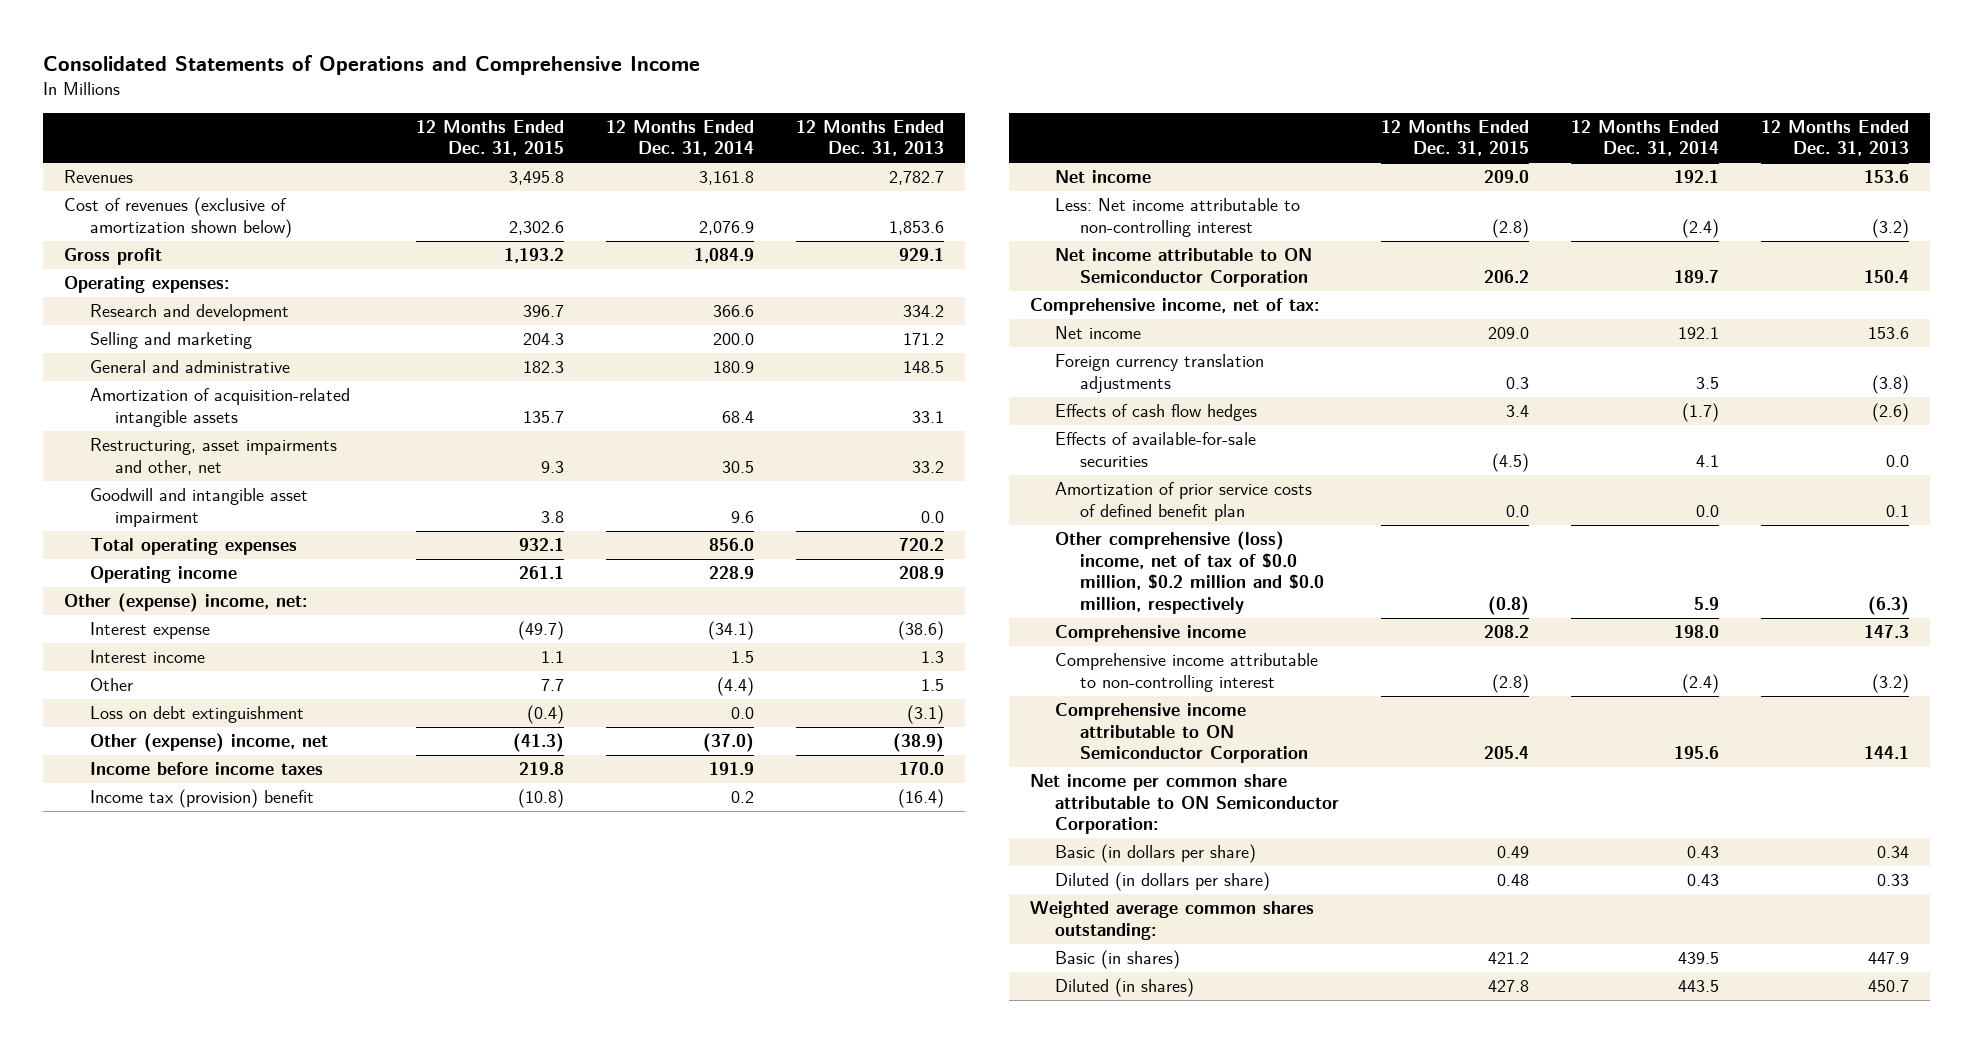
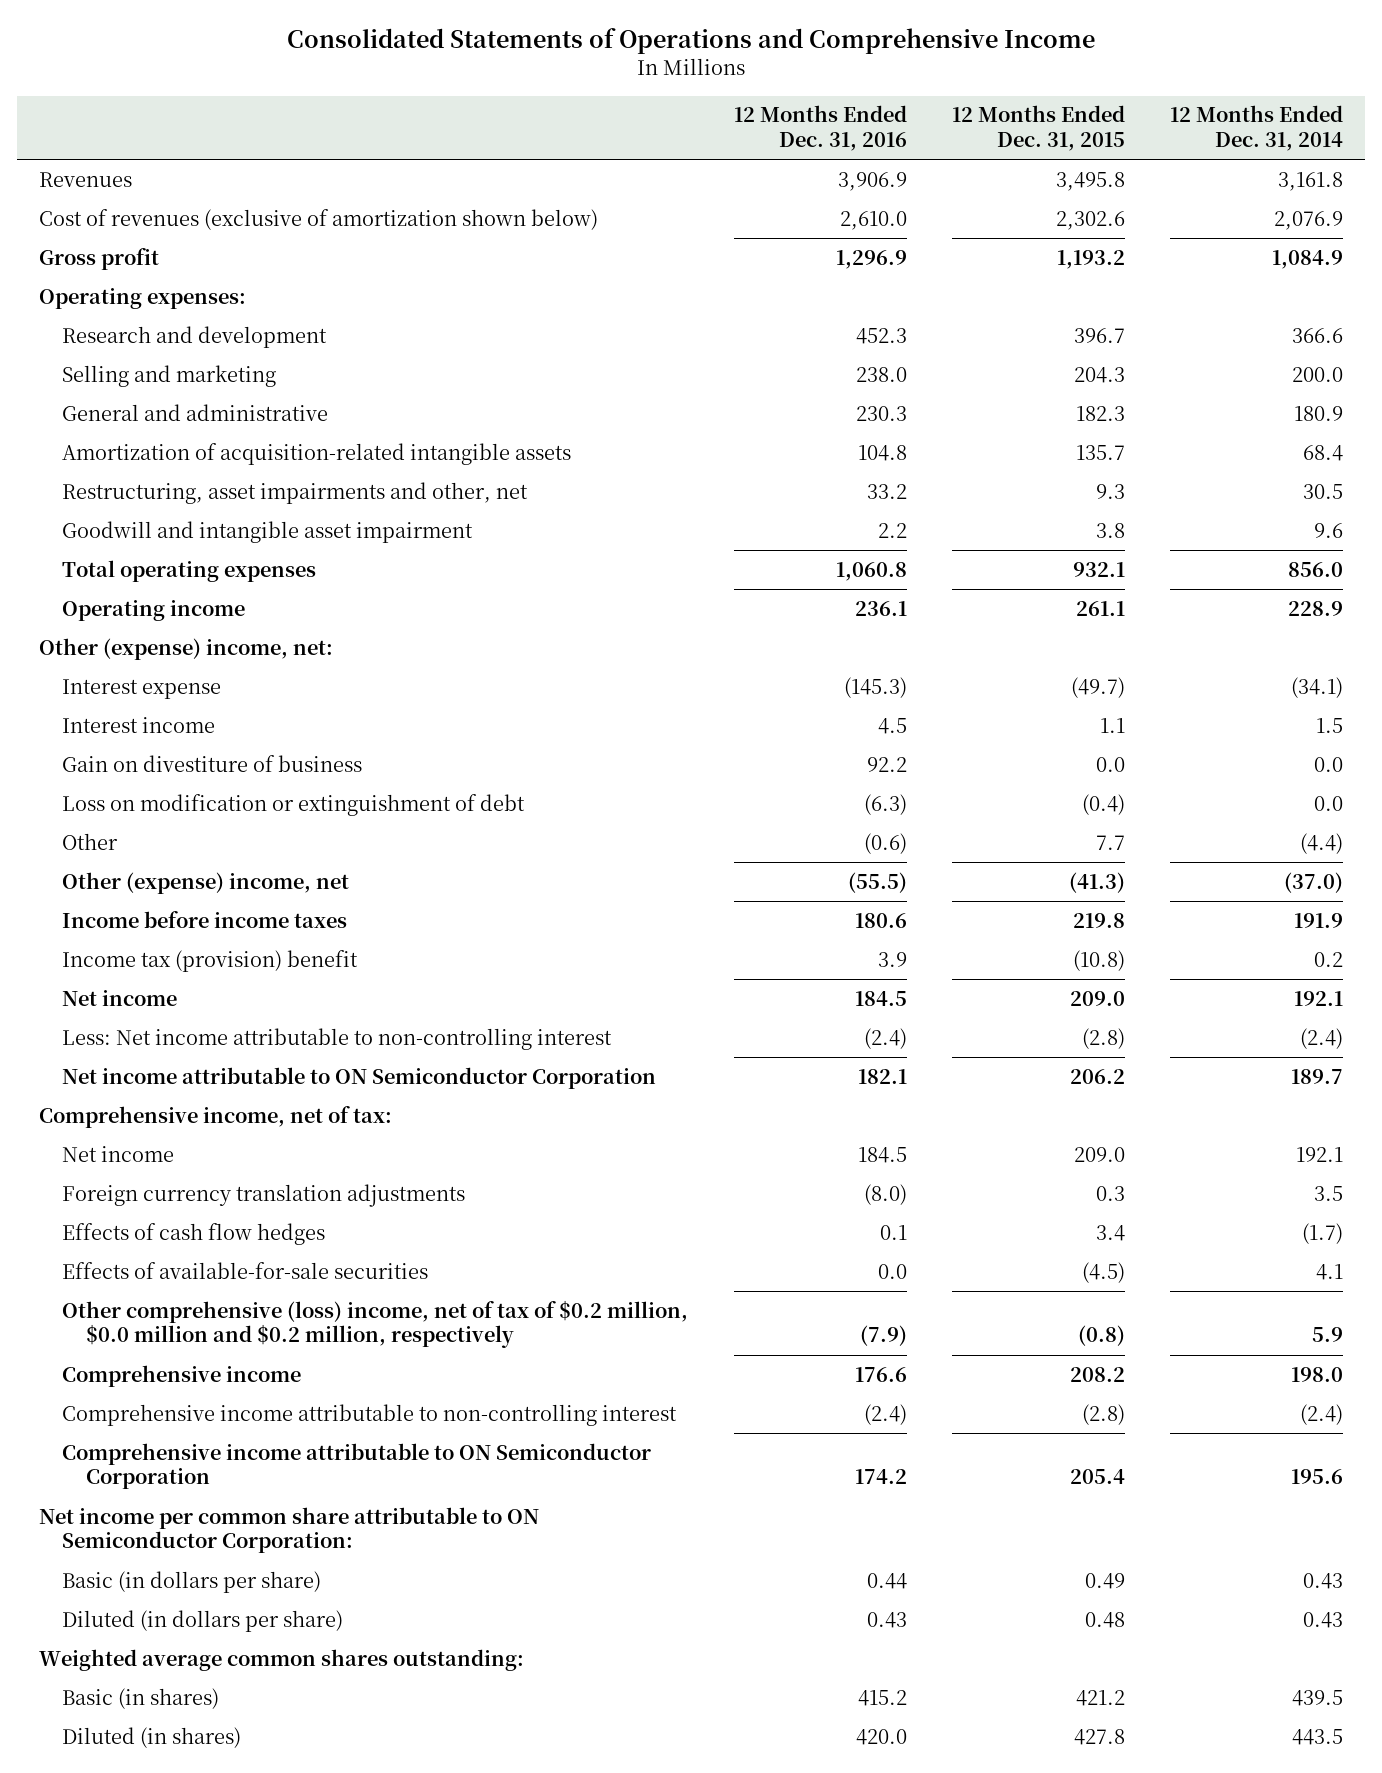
- | 12 Months Ended Dec. 31, 2015 | 12 Months Ended Dec. 31, 2014 | 12 Months Ended Dec. 31, 2013
+ | 12 Months Ended Dec. 31, 2016 | 12 Months Ended Dec. 31, 2015 | 12 Months Ended Dec. 31, 2014
+ Gain on divestiture of business | 92.2 | 0.0 | 0.0
+ Loss on modification or extinguishment of debt | (6.3) | (0.4) | 0.0
- Loss on debt extinguishment | (0.4) | 0.0 | (3.1)
- Amortization of prior service costs of defined benefit plan | 0.0 | 0.0 | 0.1
- Other comprehensive (loss) income, net of tax of $0.0 million, $0.2 million and $0.0 million, respectively | (0.8) | 5.9 | (6.3)
+ Other comprehensive (loss) income, net of tax of $0.2 million, $0.0 million and $0.2 million, respectively | (7.9) | (0.8) | 5.9

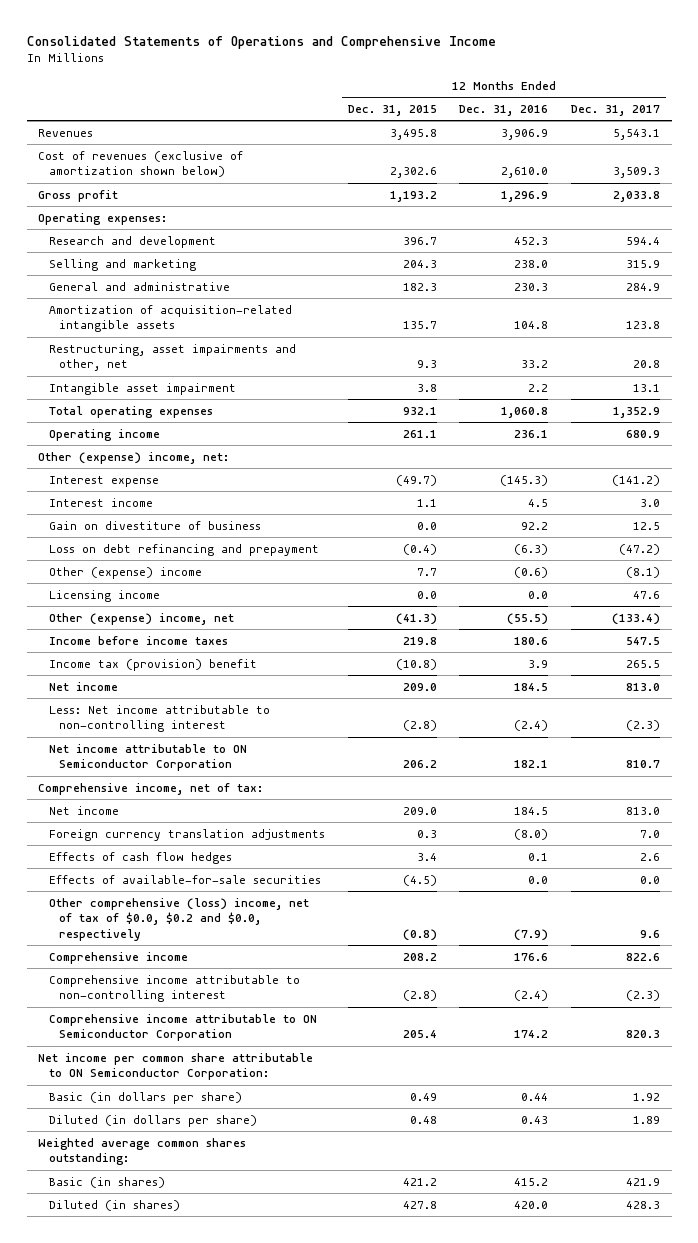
- | 12 Months Ended Dec. 31, 2016 | 12 Months Ended Dec. 31, 2015 | 12 Months Ended Dec. 31, 2014
+ | 12 Months Ended Dec. 31, 2015 | 12 Months Ended Dec. 31, 2016 | 12 Months Ended Dec. 31, 2017
- Goodwill and intangible asset impairment | 2.2 | 3.8 | 9.6
+ Intangible asset impairment | 3.8 | 2.2 | 13.1
- Loss on modification or extinguishment of debt | (6.3) | (0.4) | 0.0
- Other | (0.6) | 7.7 | (4.4)
+ Loss on debt refinancing and prepayment | (0.4) | (6.3) | (47.2)
+ Other (expense) income | 7.7 | (0.6) | (8.1)
+ Licensing income | 0.0 | 0.0 | 47.6
- Other comprehensive (loss) income, net of tax of $0.2 million, $0.0 million and $0.2 million, respectively | (7.9) | (0.8) | 5.9
+ Other comprehensive (loss) income, net of tax of $0.0, $0.2 and $0.0, respectively | (0.8) | (7.9) | 9.6

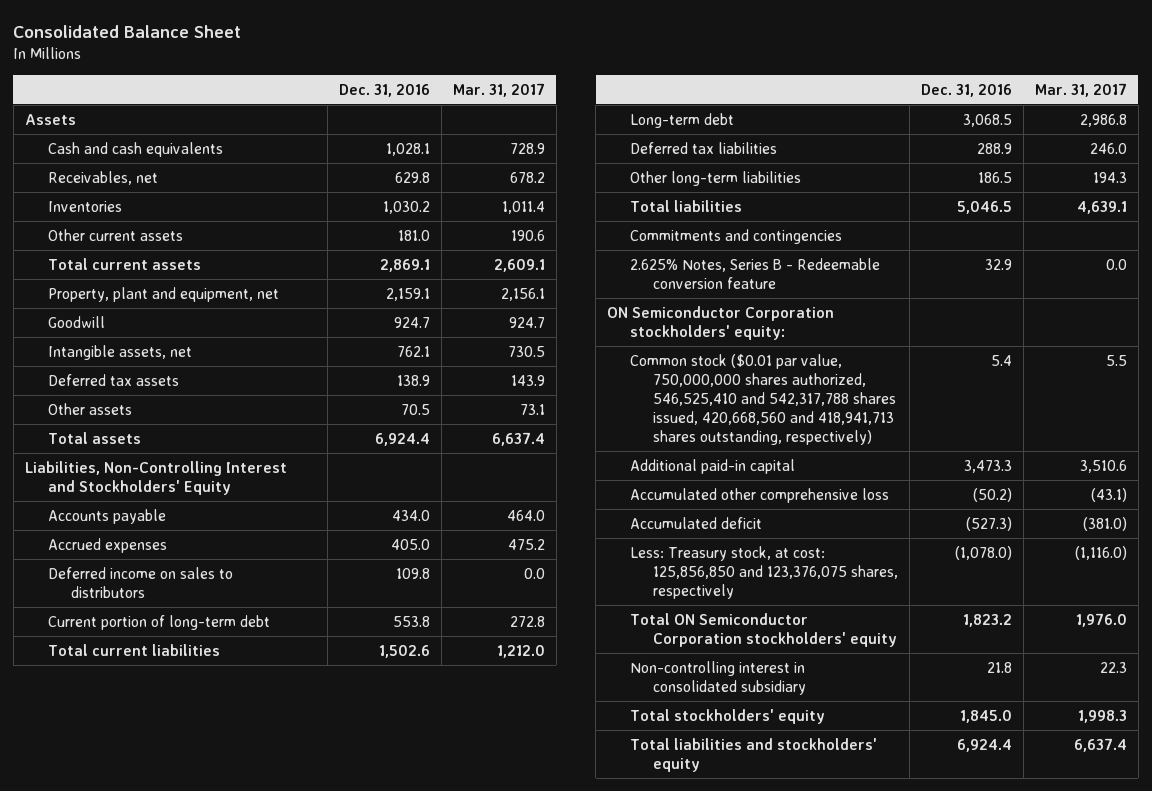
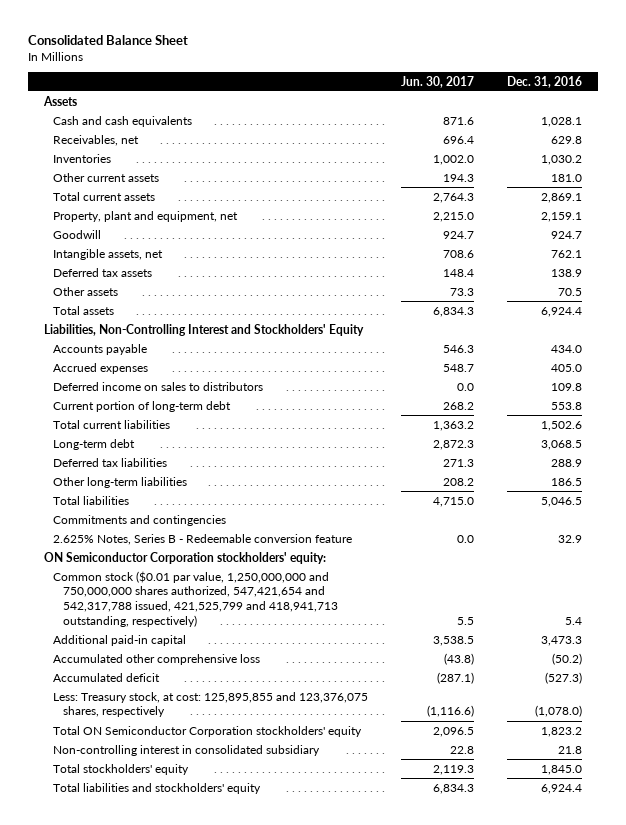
- | Dec. 31, 2016 | Mar. 31, 2017
+ | Jun. 30, 2017 | Dec. 31, 2016
- Common stock ($0.01 par value, 750,000,000 shares authorized, 546,525,410 and 542,317,788 shares issued, 420,668,560 and 418,941,713 shares outstanding, respectively) | 5.4 | 5.5
+ Common stock ($0.01 par value, 1,250,000,000 and 750,000,000 shares authorized, 547,421,654 and 542,317,788 issued, 421,525,799 and 418,941,713 outstanding, respectively) | 5.5 | 5.4
- Less: Treasury stock, at cost: 125,856,850 and 123,376,075 shares, respectively | (1,078.0) | (1,116.0)
+ Less: Treasury stock, at cost: 125,895,855 and 123,376,075 shares, respectively | (1,116.6) | (1,078.0)

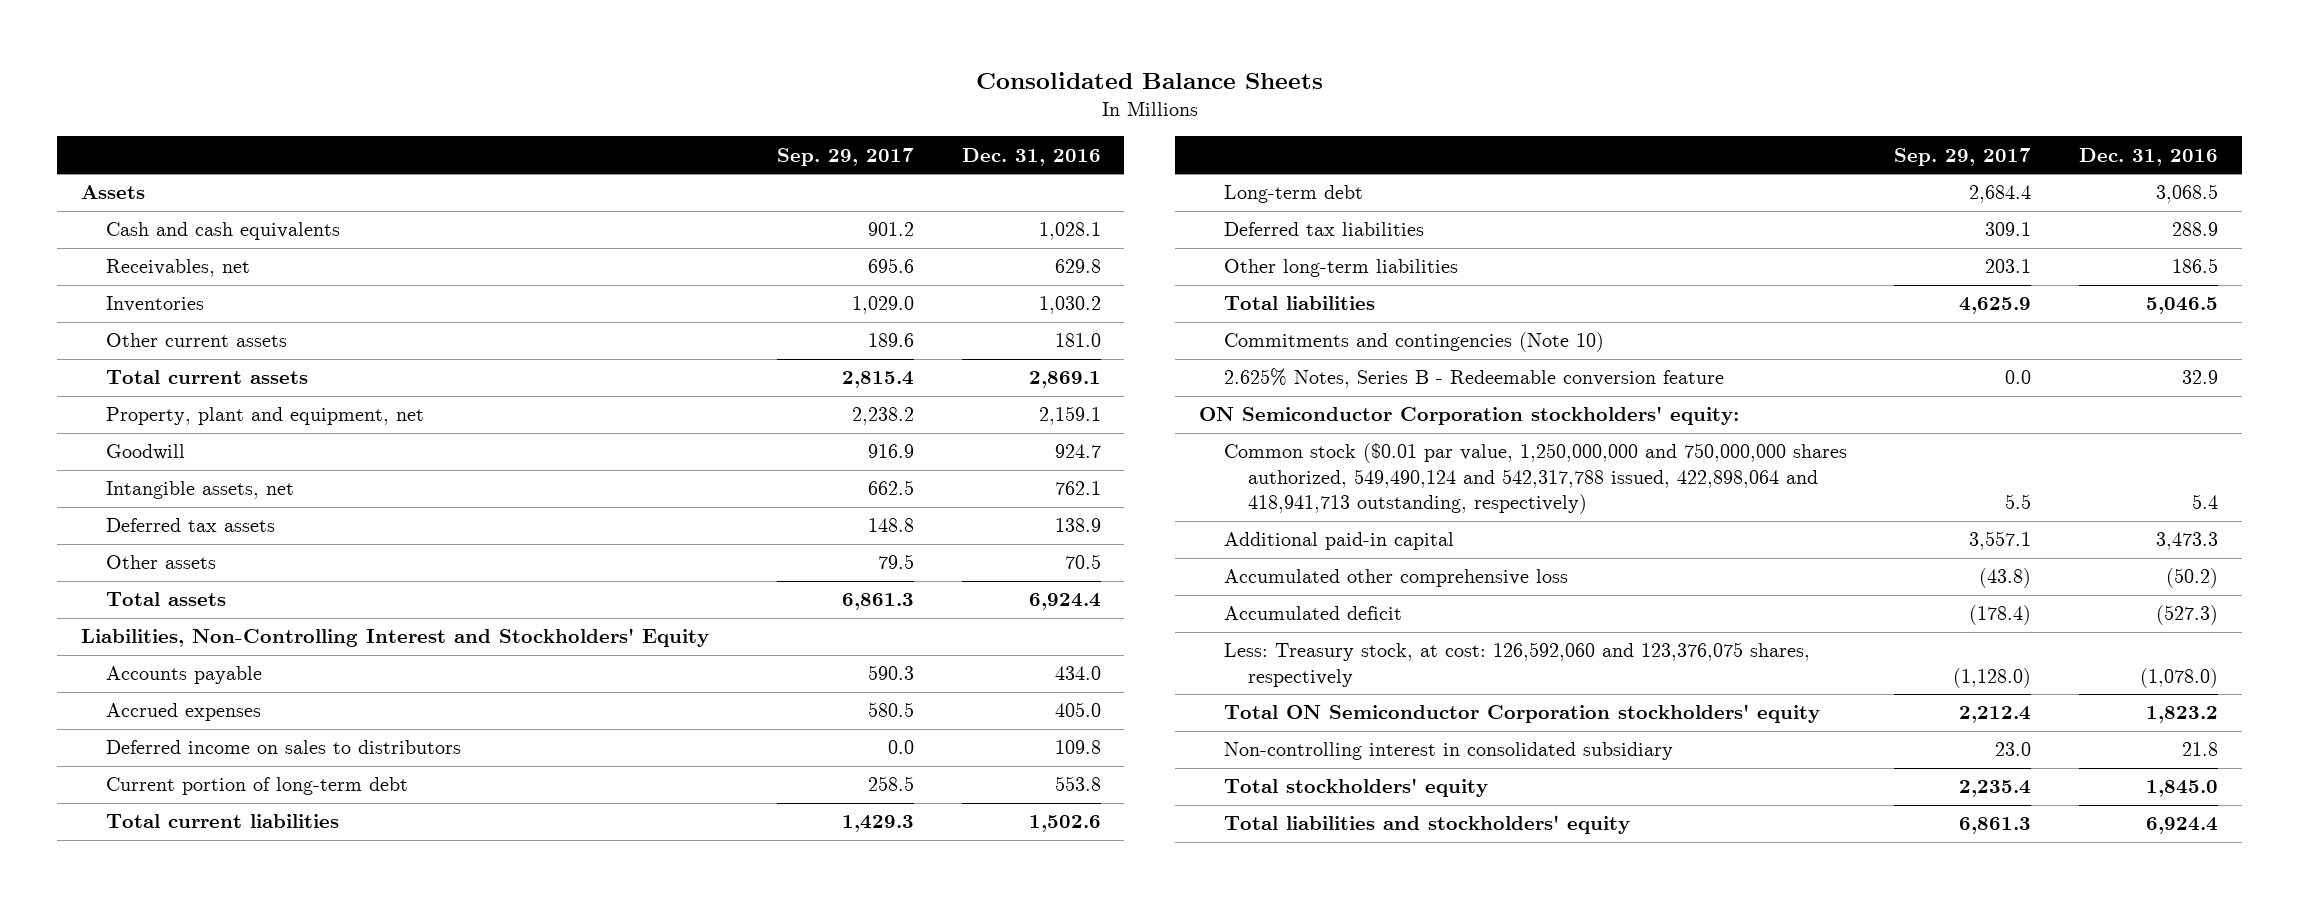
- Consolidated Balance Sheet
+ Consolidated Balance Sheets
- | Jun. 30, 2017 | Dec. 31, 2016
+ | Sep. 29, 2017 | Dec. 31, 2016
- Commitments and contingencies
+ Commitments and contingencies (Note 10)
- Common stock ($0.01 par value, 1,250,000,000 and 750,000,000 shares authorized, 547,421,654 and 542,317,788 issued, 421,525,799 and 418,941,713 outstanding, respectively) | 5.5 | 5.4
+ Common stock ($0.01 par value, 1,250,000,000 and 750,000,000 shares authorized, 549,490,124 and 542,317,788 issued, 422,898,064 and 418,941,713 outstanding, respectively) | 5.5 | 5.4
- Less: Treasury stock, at cost: 125,895,855 and 123,376,075 shares, respectively | (1,116.6) | (1,078.0)
+ Less: Treasury stock, at cost: 126,592,060 and 123,376,075 shares, respectively | (1,128.0) | (1,078.0)

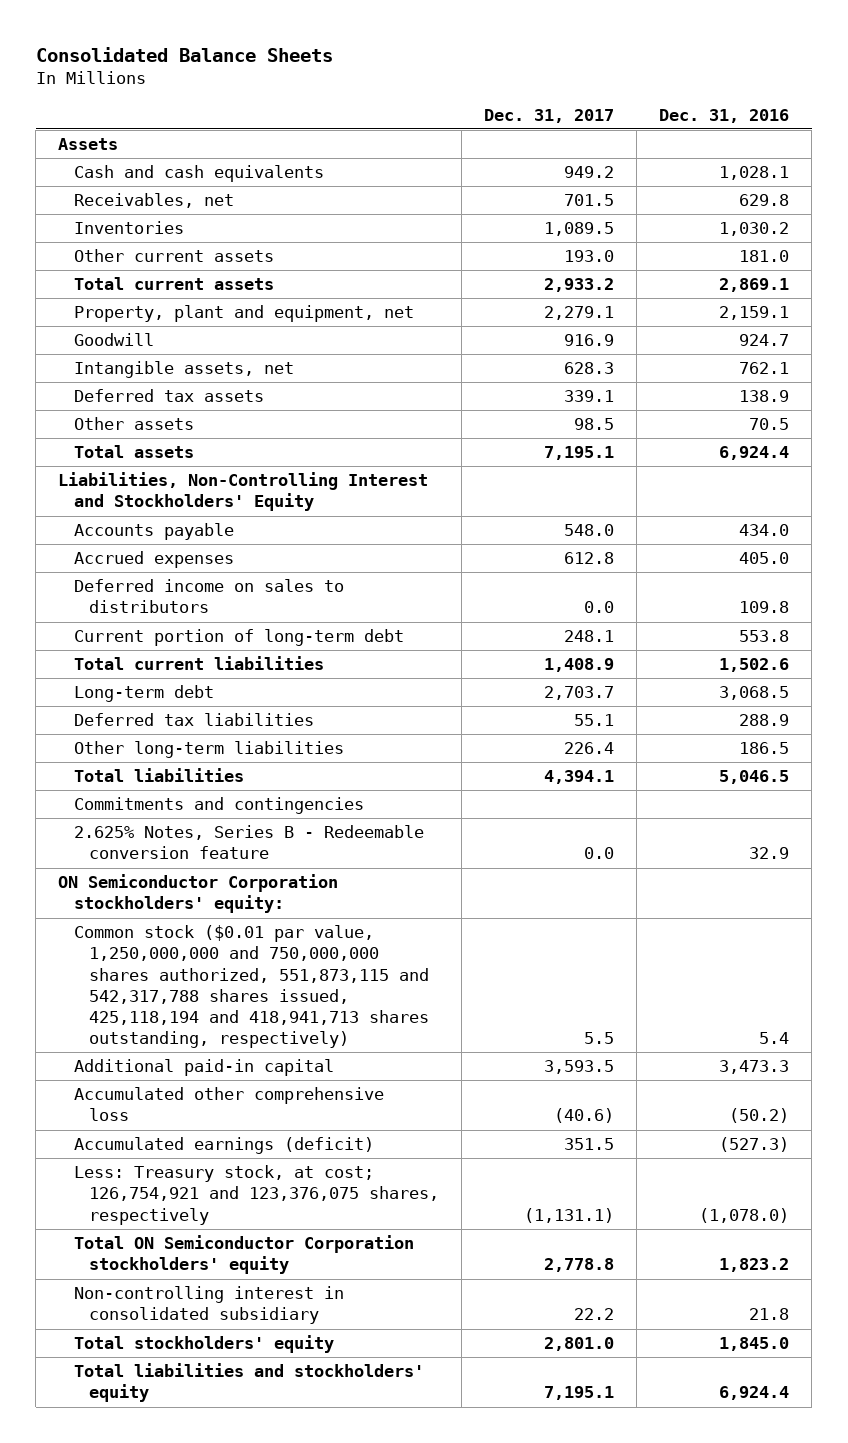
- | Sep. 29, 2017 | Dec. 31, 2016
+ | Dec. 31, 2017 | Dec. 31, 2016
- Commitments and contingencies (Note 10)
+ Commitments and contingencies
- Common stock ($0.01 par value, 1,250,000,000 and 750,000,000 shares authorized, 549,490,124 and 542,317,788 issued, 422,898,064 and 418,941,713 outstanding, respectively) | 5.5 | 5.4
+ Common stock ($0.01 par value, 1,250,000,000 and 750,000,000 shares authorized, 551,873,115 and 542,317,788 shares issued, 425,118,194 and 418,941,713 shares outstanding, respectively) | 5.5 | 5.4
- Accumulated deficit | (178.4) | (527.3)
- Less: Treasury stock, at cost: 126,592,060 and 123,376,075 shares, respectively | (1,128.0) | (1,078.0)
+ Accumulated earnings (deficit) | 351.5 | (527.3)
+ Less: Treasury stock, at cost; 126,754,921 and 123,376,075 shares, respectively | (1,131.1) | (1,078.0)

